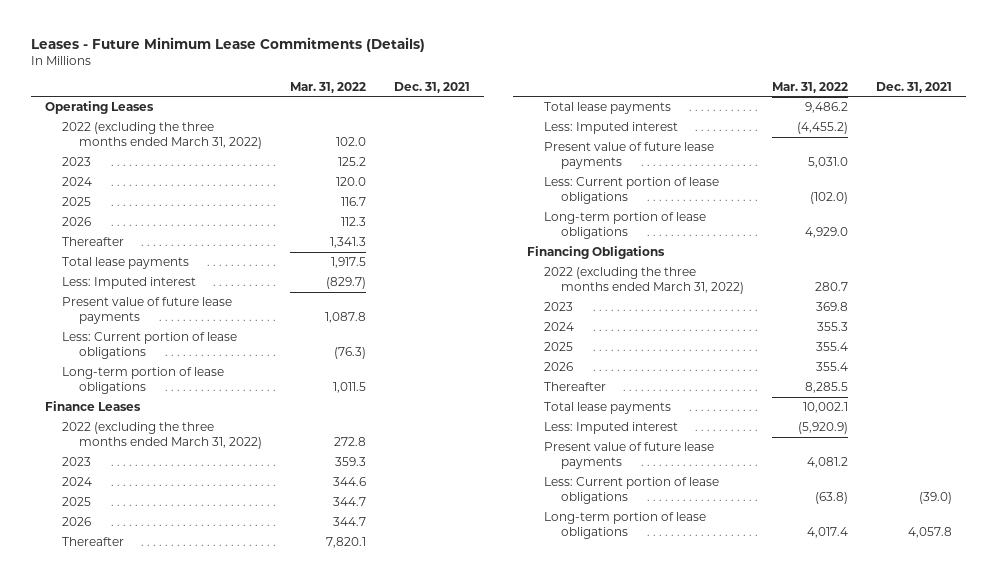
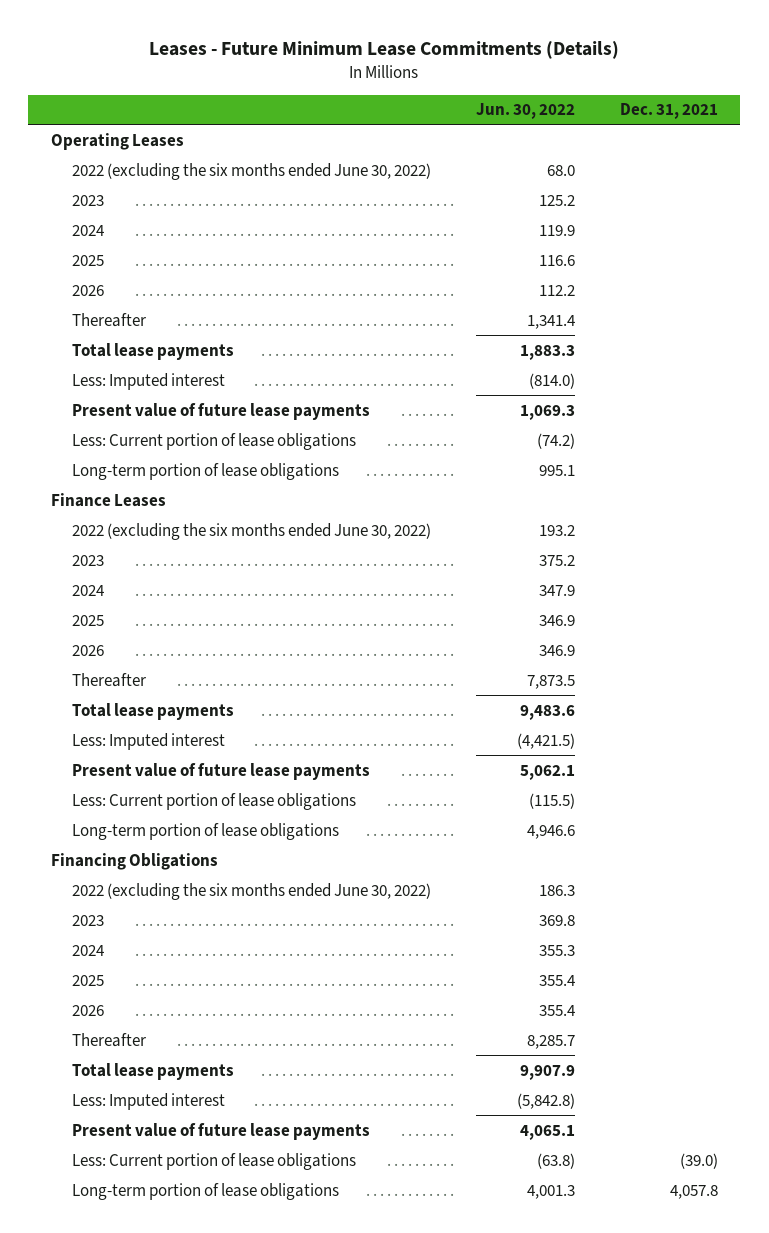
- | Mar. 31, 2022 | Dec. 31, 2021
+ | Jun. 30, 2022 | Dec. 31, 2021
- 2022 (excluding the three months ended March 31, 2022) | 102.0 |
+ 2022 (excluding the six months ended June 30, 2022) | 68.0 |
- 2022 (excluding the three months ended March 31, 2022) | 272.8 |
+ 2022 (excluding the six months ended June 30, 2022) | 193.2 |
- 2022 (excluding the three months ended March 31, 2022) | 280.7 |
+ 2022 (excluding the six months ended June 30, 2022) | 186.3 |

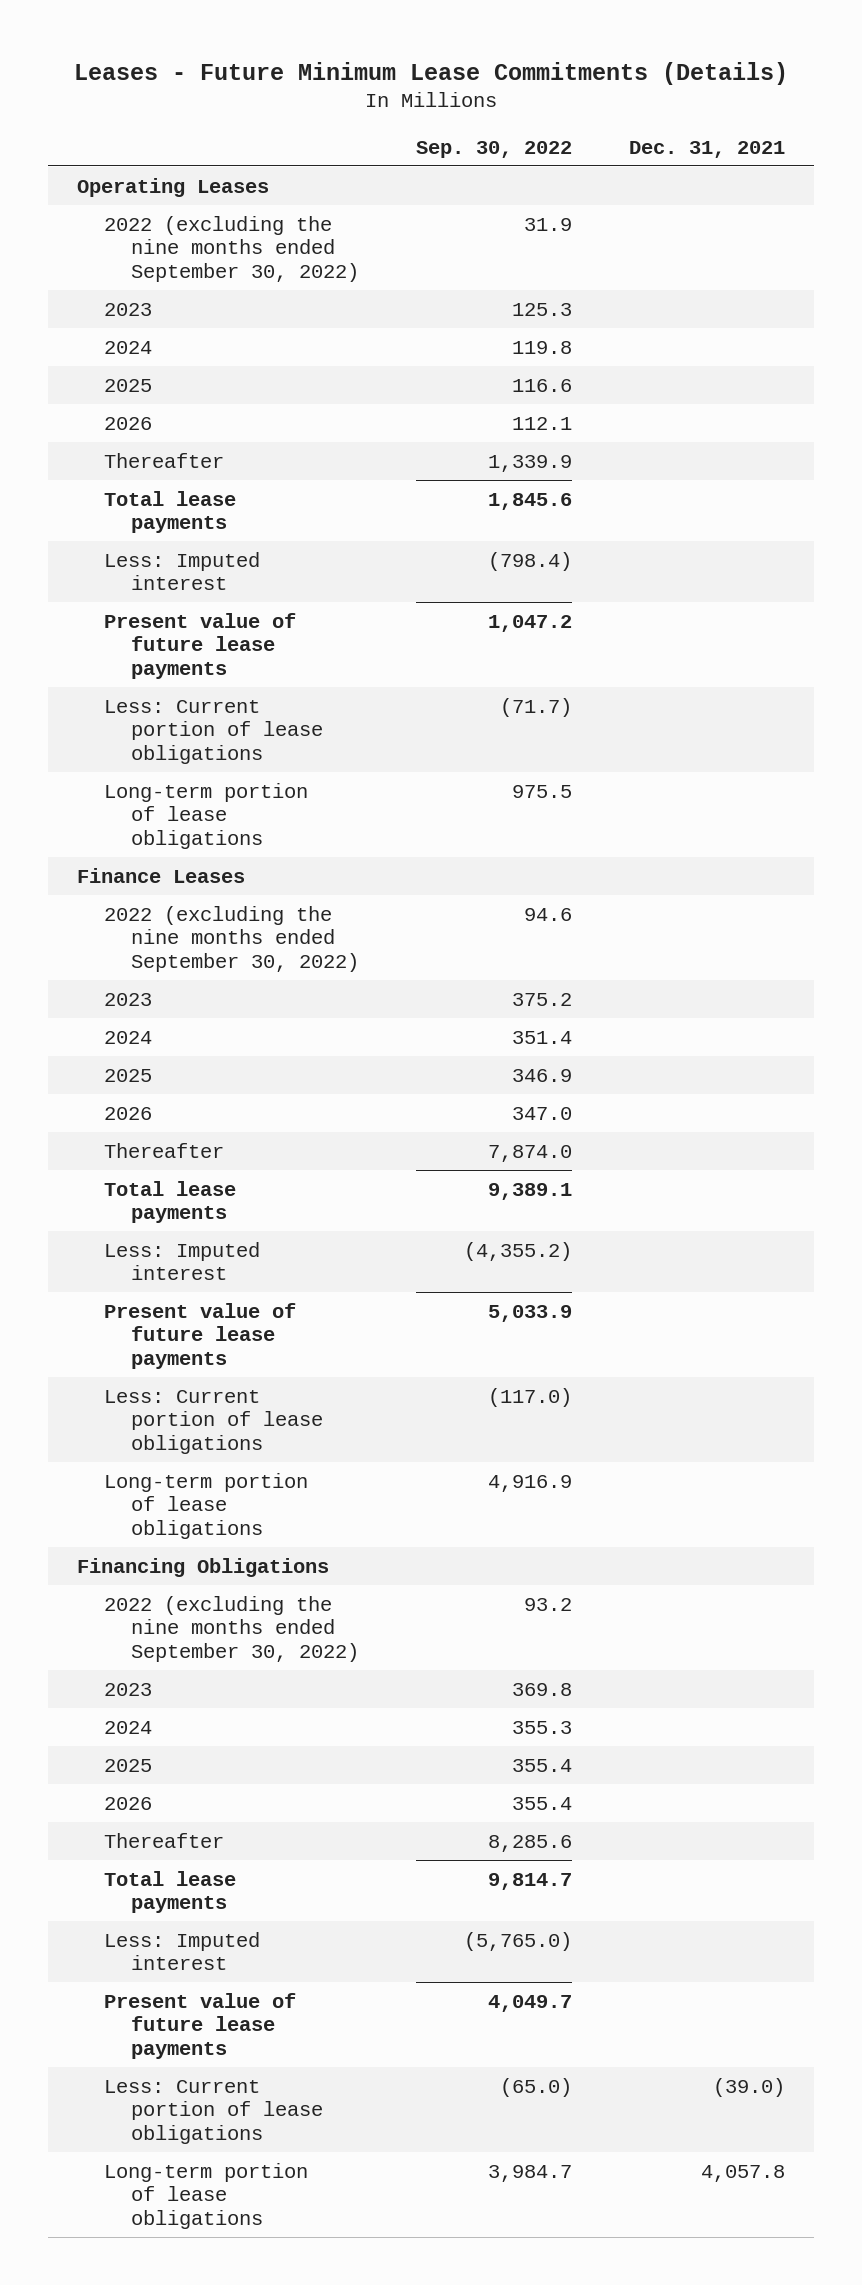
- | Jun. 30, 2022 | Dec. 31, 2021
+ | Sep. 30, 2022 | Dec. 31, 2021
- 2022 (excluding the six months ended June 30, 2022) | 68.0 |
+ 2022 (excluding the nine months ended September 30, 2022) | 31.9 |
- 2022 (excluding the six months ended June 30, 2022) | 193.2 |
+ 2022 (excluding the nine months ended September 30, 2022) | 94.6 |
- 2022 (excluding the six months ended June 30, 2022) | 186.3 |
+ 2022 (excluding the nine months ended September 30, 2022) | 93.2 |

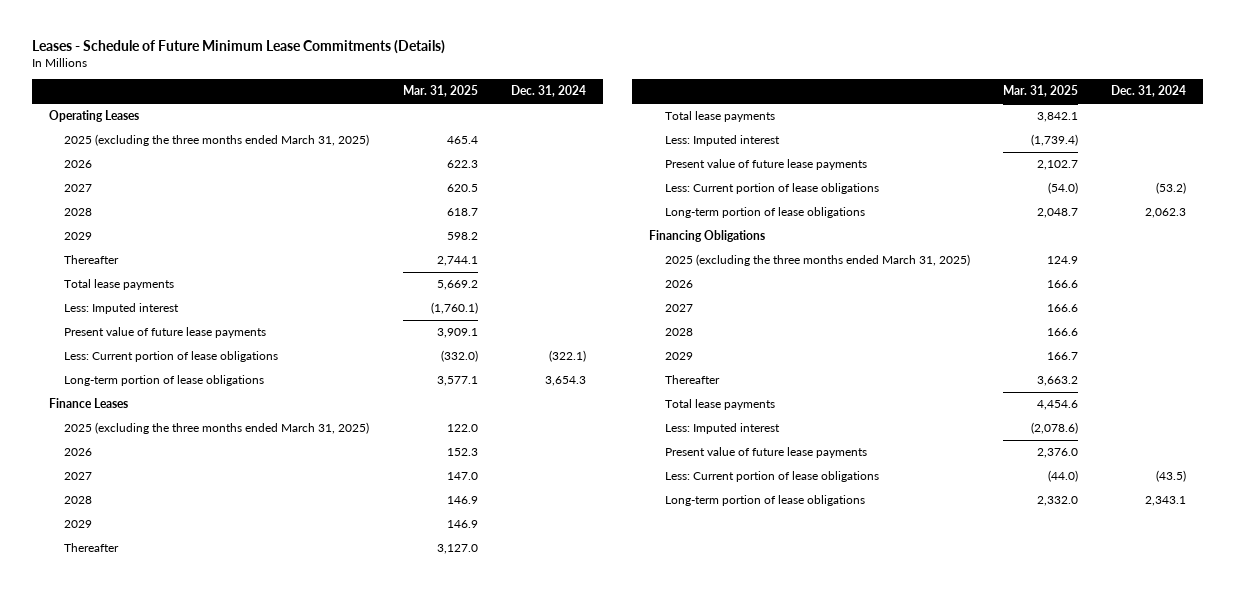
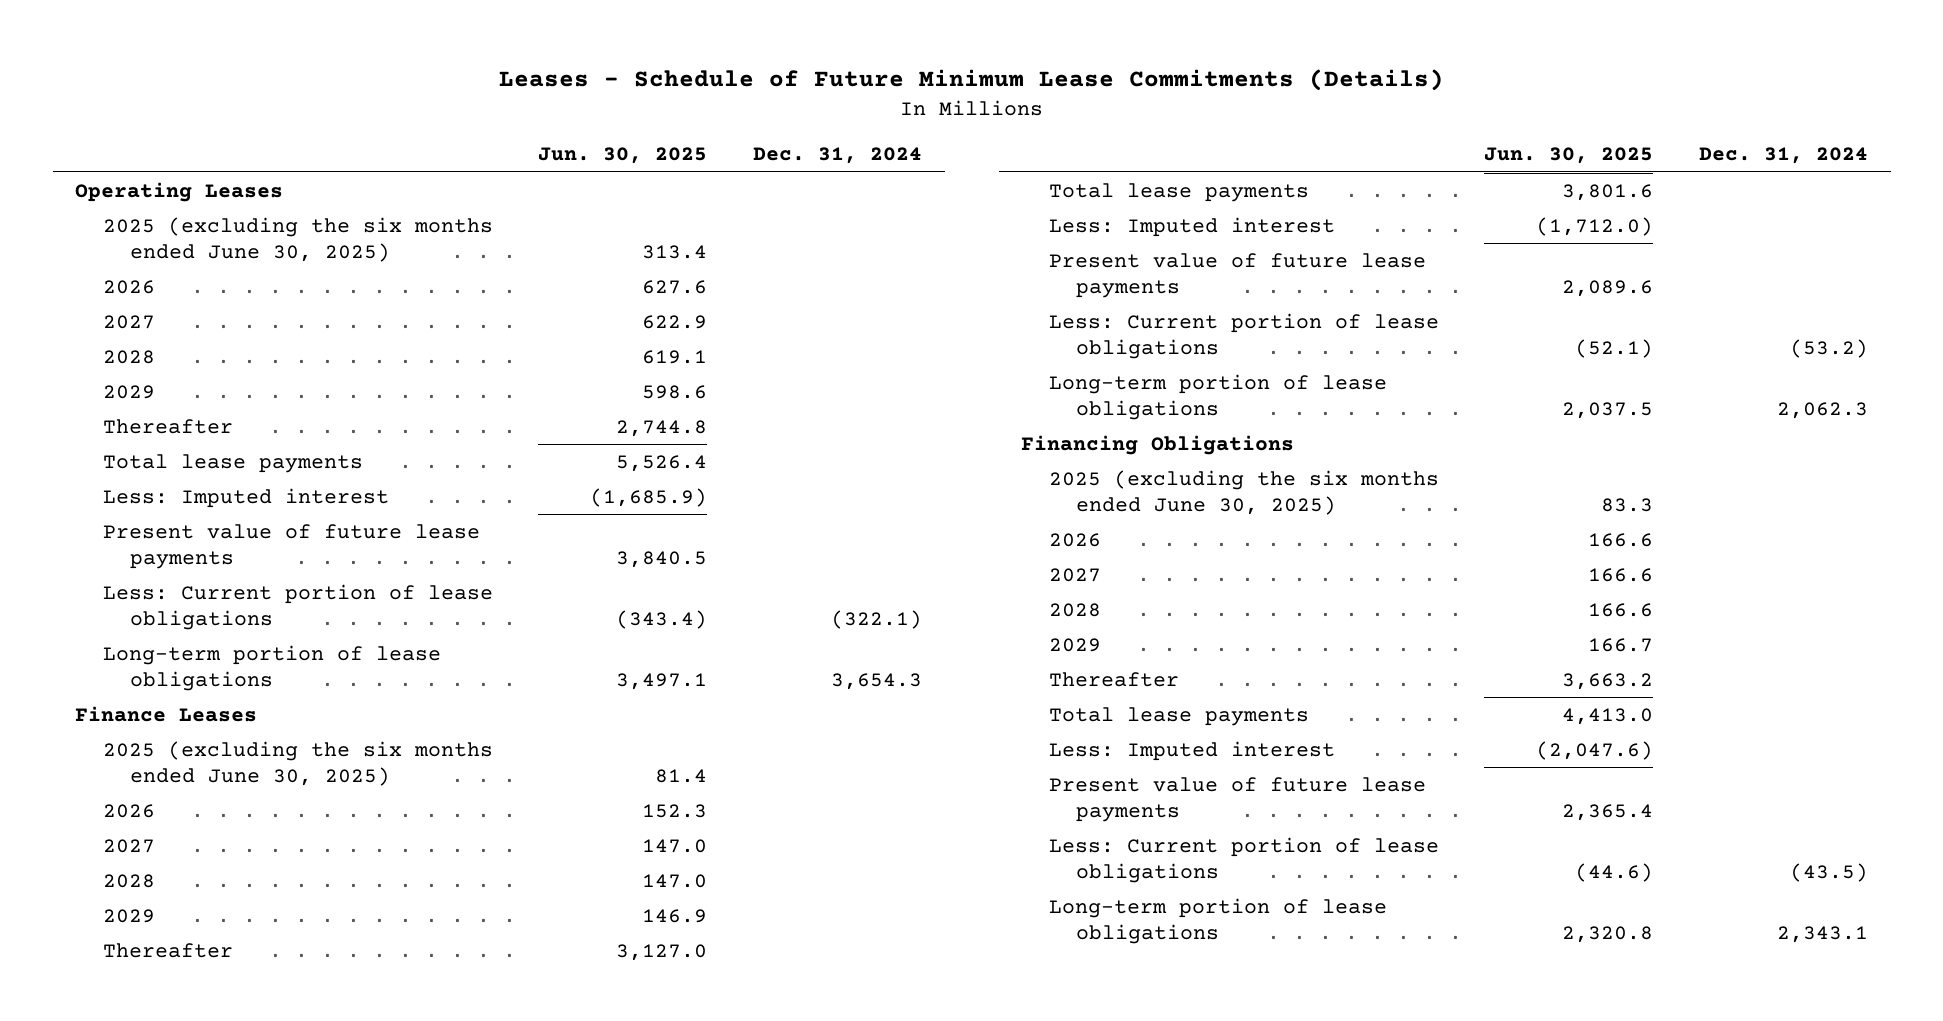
- | Mar. 31, 2025 | Dec. 31, 2024
+ | Jun. 30, 2025 | Dec. 31, 2024
- 2025 (excluding the three months ended March 31, 2025) | 465.4 |
+ 2025 (excluding the six months ended June 30, 2025) | 313.4 |
- 2025 (excluding the three months ended March 31, 2025) | 122.0 |
+ 2025 (excluding the six months ended June 30, 2025) | 81.4 |
- 2025 (excluding the three months ended March 31, 2025) | 124.9 |
+ 2025 (excluding the six months ended June 30, 2025) | 83.3 |

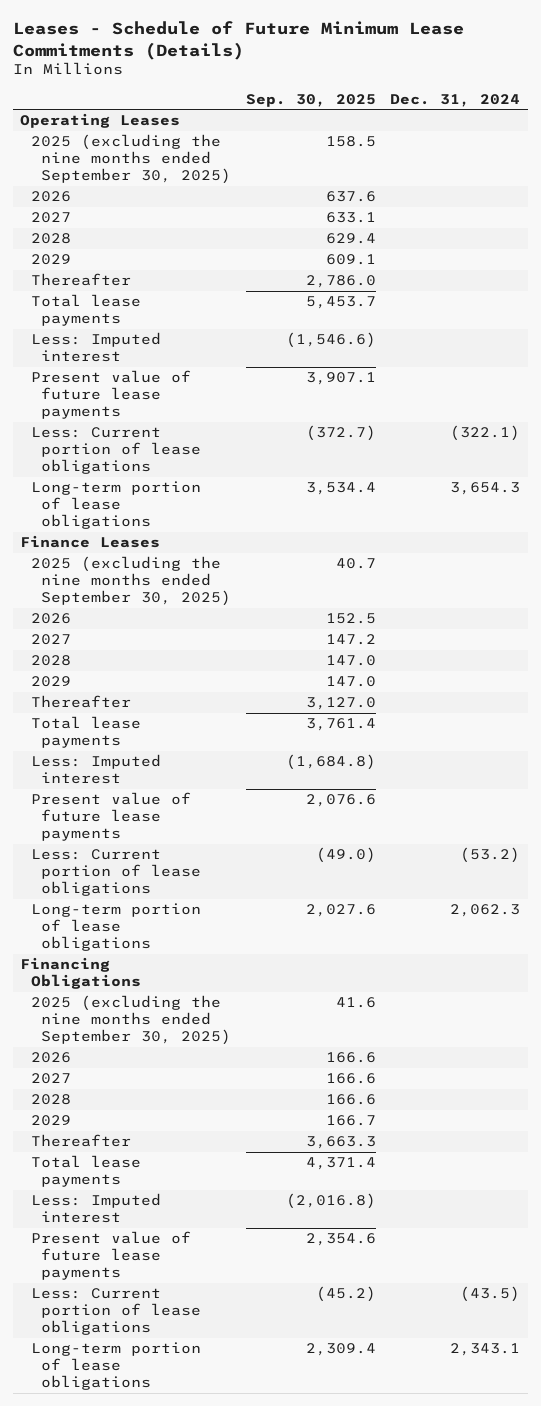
- | Jun. 30, 2025 | Dec. 31, 2024
+ | Sep. 30, 2025 | Dec. 31, 2024
- 2025 (excluding the six months ended June 30, 2025) | 313.4 |
+ 2025 (excluding the nine months ended September 30, 2025) | 158.5 |
- 2025 (excluding the six months ended June 30, 2025) | 81.4 |
+ 2025 (excluding the nine months ended September 30, 2025) | 40.7 |
- 2025 (excluding the six months ended June 30, 2025) | 83.3 |
+ 2025 (excluding the nine months ended September 30, 2025) | 41.6 |

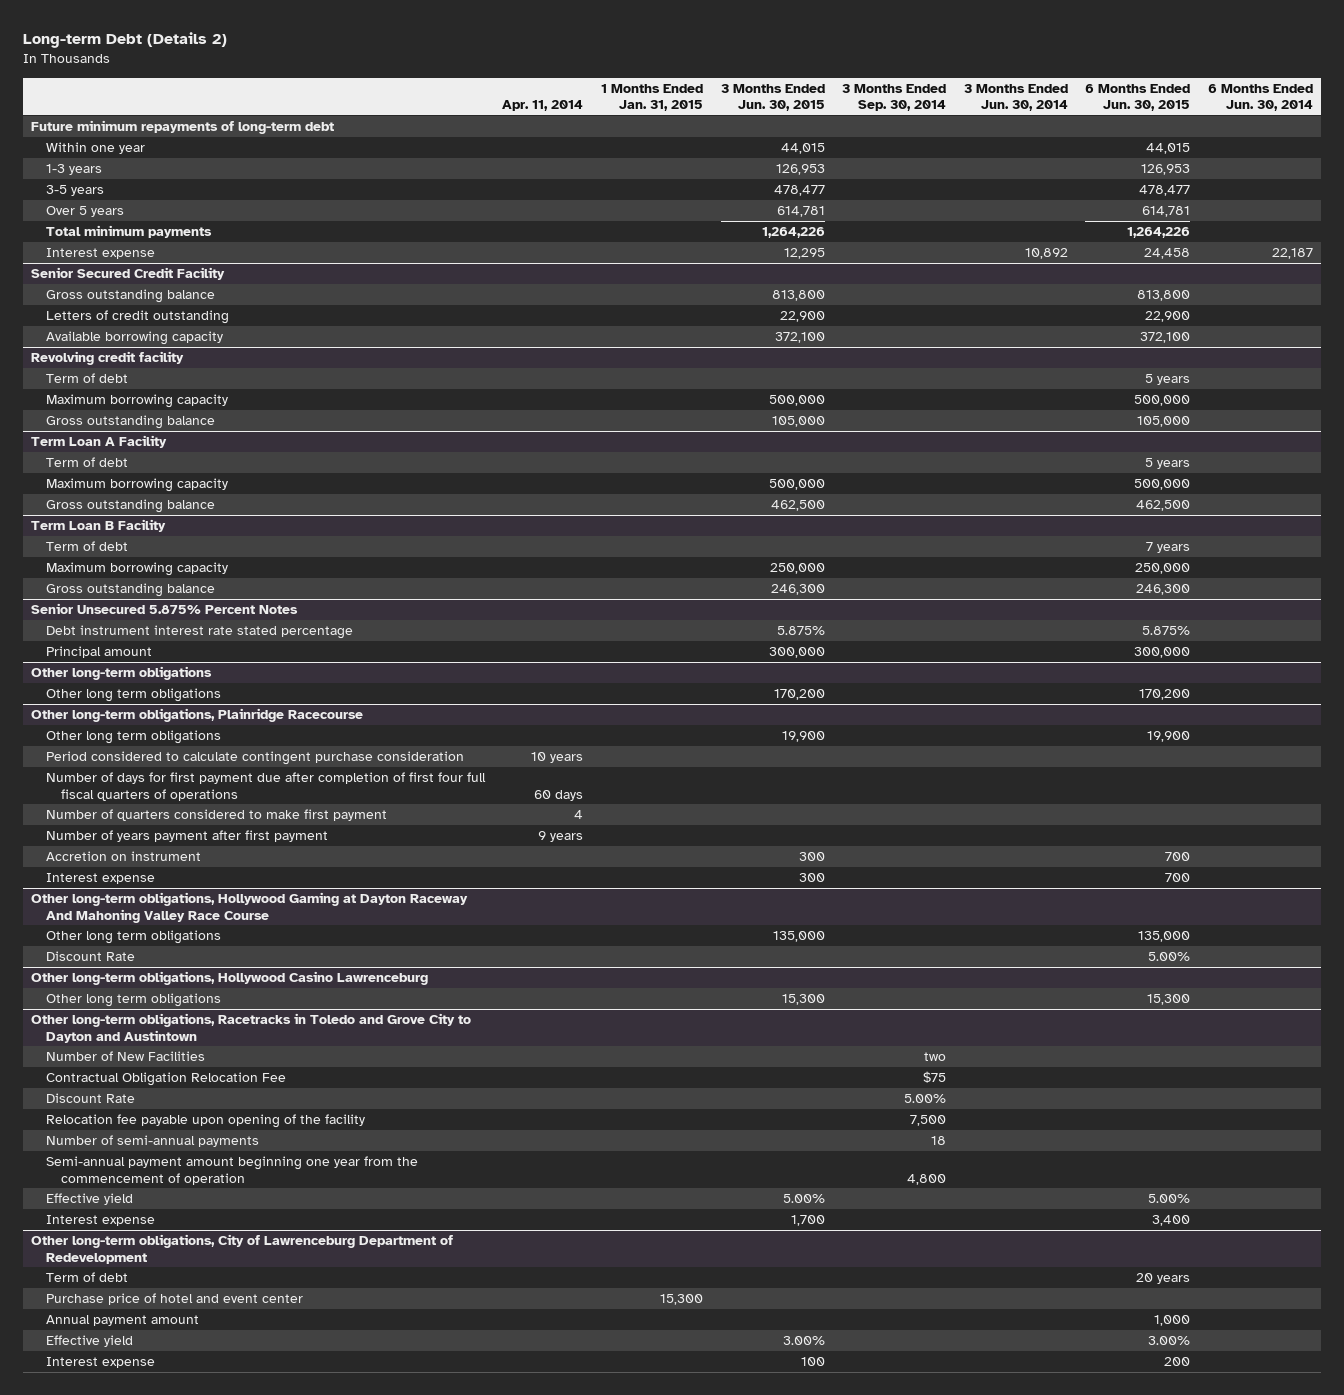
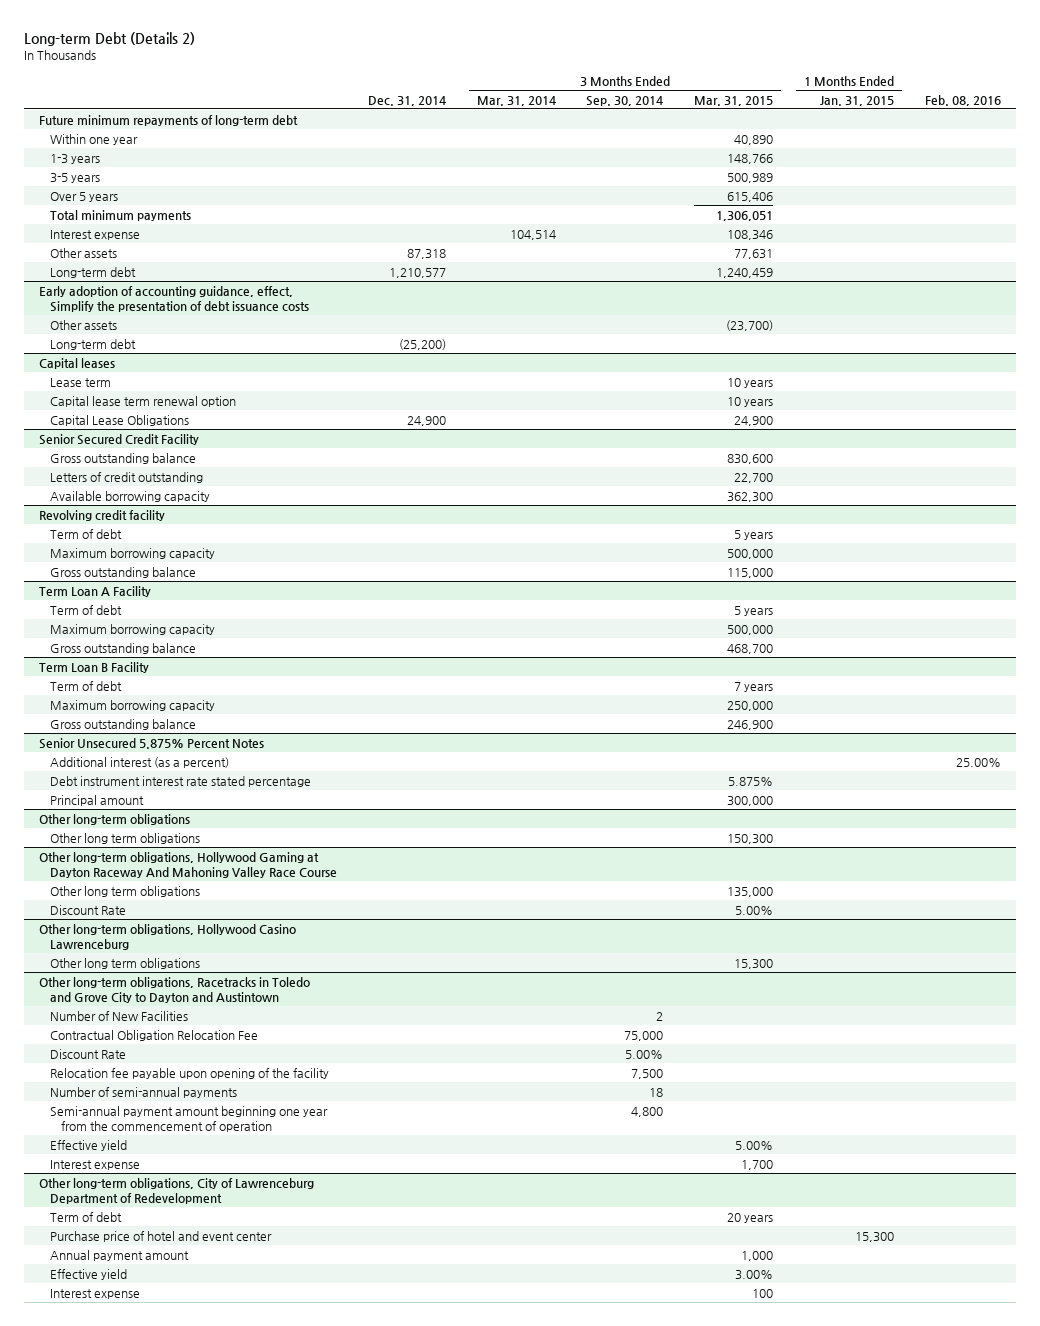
- | Apr. 11, 2014 | 1 Months Ended Jan. 31, 2015 | 3 Months Ended Jun. 30, 2015 | 3 Months Ended Sep. 30, 2014 | 3 Months Ended Jun. 30, 2014 | 6 Months Ended Jun. 30, 2015 | 6 Months Ended Jun. 30, 2014
+ | Dec. 31, 2014 | 3 Months Ended Mar. 31, 2014 | 3 Months Ended Sep. 30, 2014 | 3 Months Ended Mar. 31, 2015 | 1 Months Ended Jan. 31, 2015 | Feb. 08, 2016
+ Other assets | 87,318 | | | 77,631 | |
+ Long-term debt | 1,210,577 | | | 1,240,459 | |
+ Early adoption of accounting guidance, effect, Simplify the presentation of debt issuance costs
+ Other assets | | | | (23,700) | |
+ Long-term debt | (25,200) | | | | |
+ Capital leases
+ Lease term | | | | 10 years | |
+ Capital lease term renewal option | | | | 10 years | |
+ Capital Lease Obligations | 24,900 | | | 24,900 | |
@ Senior Unsecured 5.875% Percent Notes
+ Additional interest (as a percent) | | | | | | 25.00%
- Other long-term obligations, Plainridge Racecourse
- Other long term obligations | | | 19,900 | | | 19,900 |
- Period considered to calculate contingent purchase consideration | 10 years | | | | | |
- Number of days for first payment due after completion of first four full fiscal quarters of operations | 60 days | | | | | |
- Number of quarters considered to make first payment | 4 | | | | | |
- Number of years payment after first payment | 9 years | | | | | |
- Accretion on instrument | | | 300 | | | 700 |
- Interest expense | | | 300 | | | 700 |
@ Other long-term obligations, Racetracks in Toledo and Grove City to Dayton and Austintown
- Number of New Facilities | | | | two | | |
- Contractual Obligation Relocation Fee | | | | $75 | | |
+ Number of New Facilities | | | 2 | | |
+ Contractual Obligation Relocation Fee | | | 75,000 | | |

